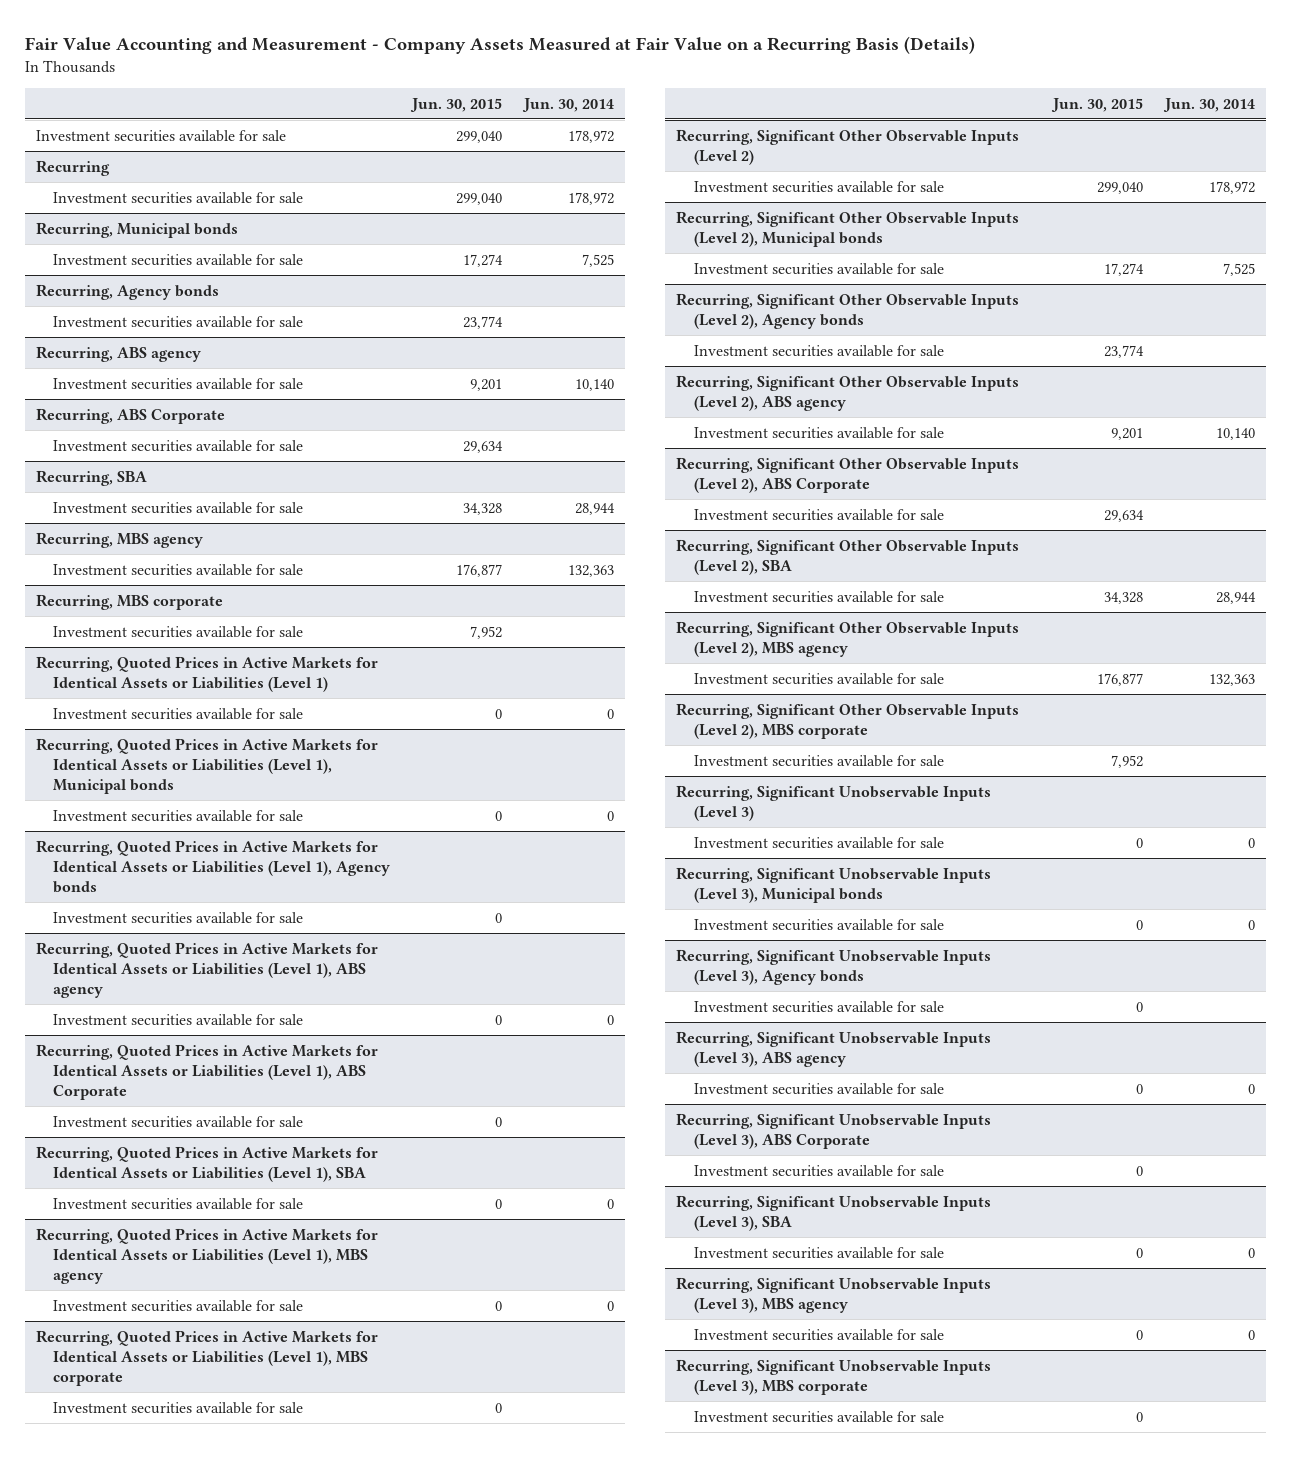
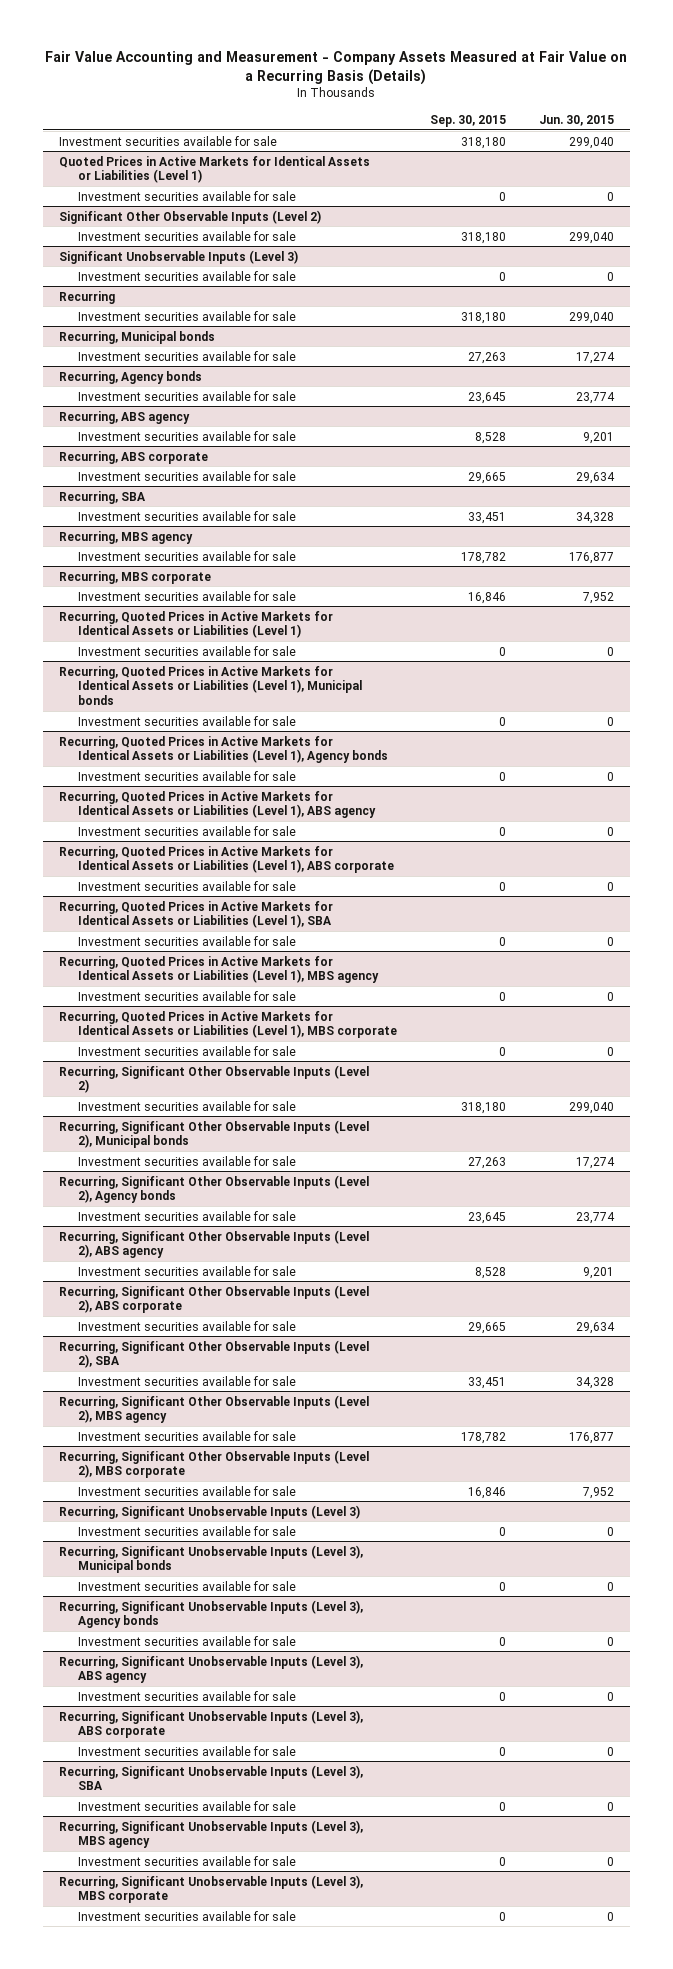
- | Jun. 30, 2015 | Jun. 30, 2014
+ | Sep. 30, 2015 | Jun. 30, 2015
+ Quoted Prices in Active Markets for Identical Assets or Liabilities (Level 1)
+ Investment securities available for sale | 0 | 0
+ Significant Other Observable Inputs (Level 2)
+ Investment securities available for sale | 318,180 | 299,040
+ Significant Unobservable Inputs (Level 3)
+ Investment securities available for sale | 0 | 0
- Recurring, ABS Corporate
+ Recurring, ABS corporate
- Recurring, Quoted Prices in Active Markets for Identical Assets or Liabilities (Level 1), ABS Corporate
+ Recurring, Quoted Prices in Active Markets for Identical Assets or Liabilities (Level 1), ABS corporate
- Recurring, Significant Other Observable Inputs (Level 2), ABS Corporate
+ Recurring, Significant Other Observable Inputs (Level 2), ABS corporate
- Recurring, Significant Unobservable Inputs (Level 3), ABS Corporate
+ Recurring, Significant Unobservable Inputs (Level 3), ABS corporate

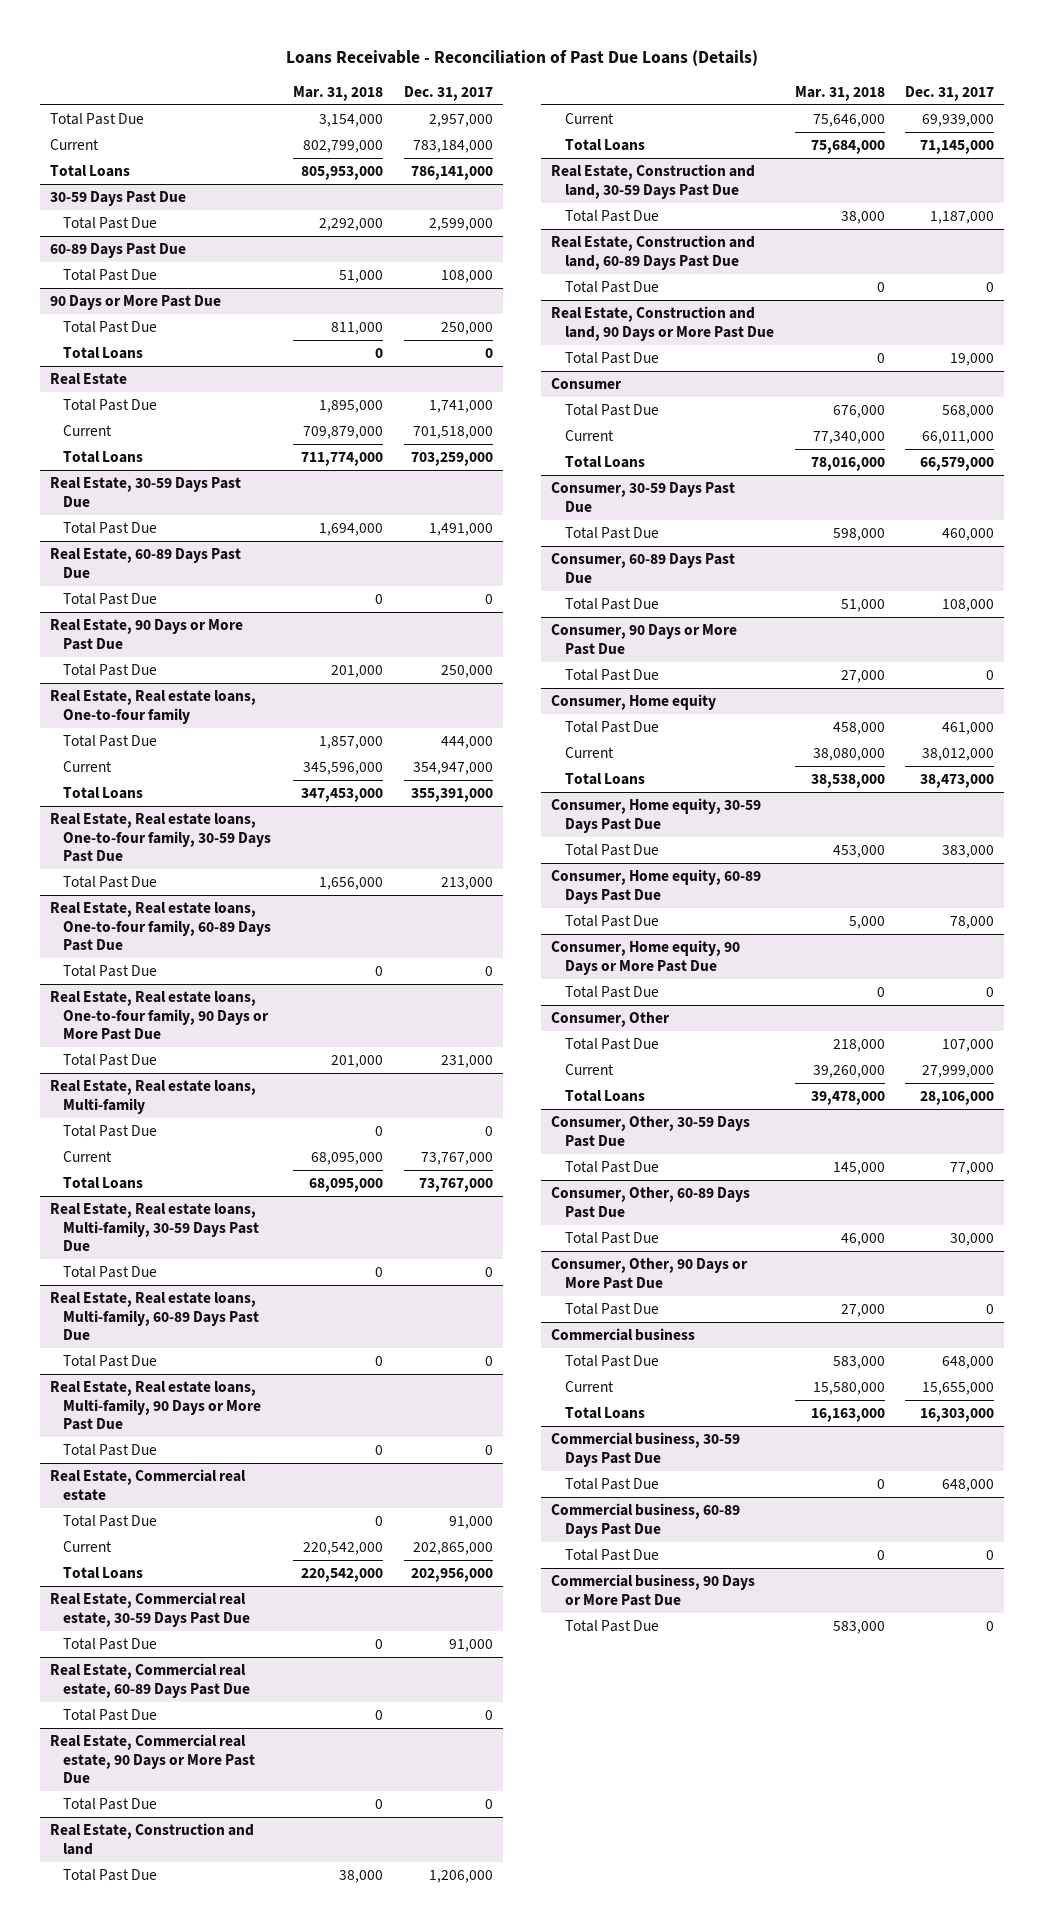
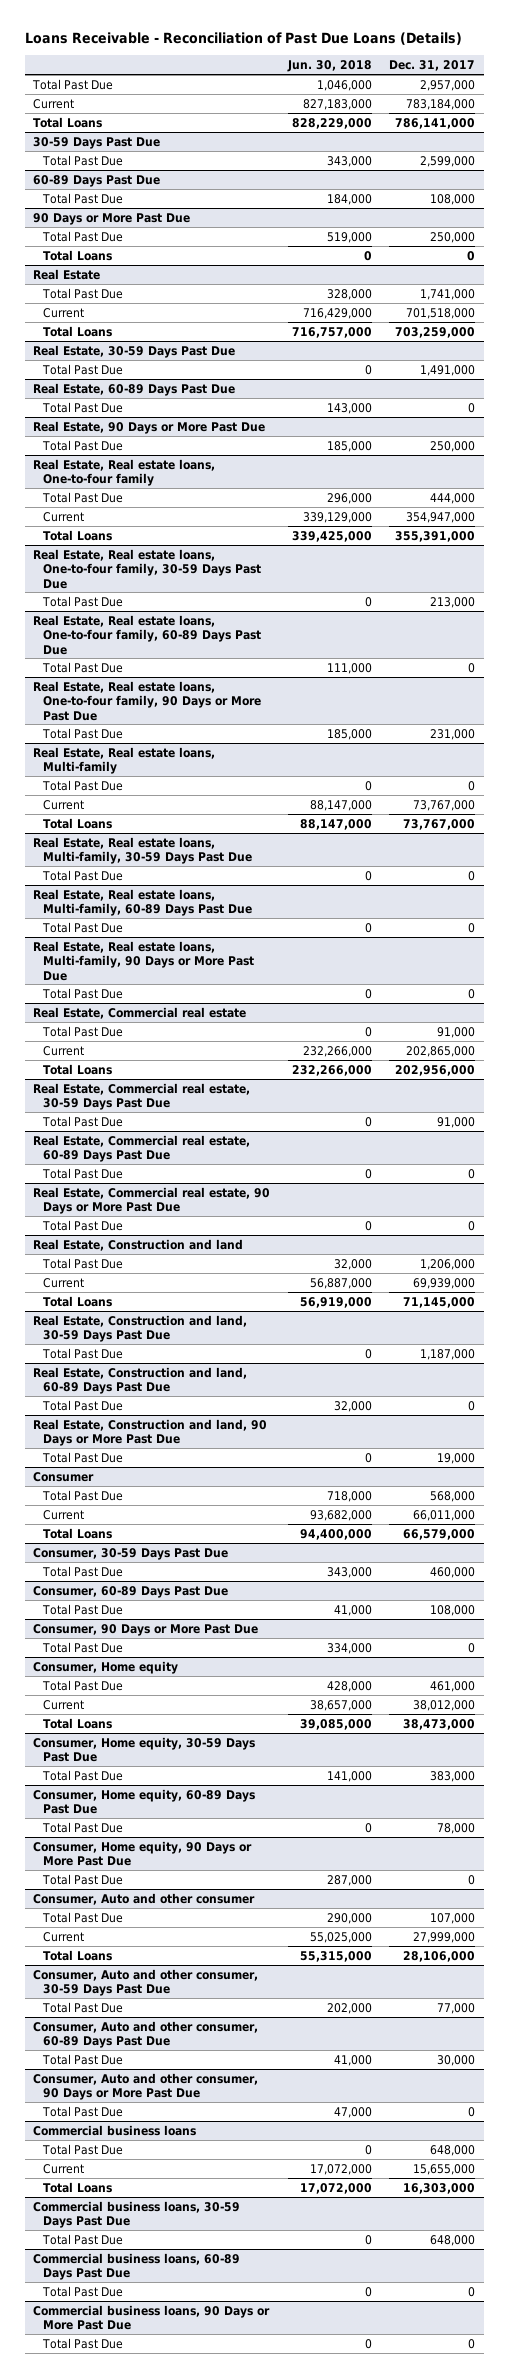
- | Mar. 31, 2018 | Dec. 31, 2017
+ | Jun. 30, 2018 | Dec. 31, 2017
- Consumer, Other
+ Consumer, Auto and other consumer
- Consumer, Other, 30-59 Days Past Due
+ Consumer, Auto and other consumer, 30-59 Days Past Due
- Consumer, Other, 60-89 Days Past Due
+ Consumer, Auto and other consumer, 60-89 Days Past Due
- Consumer, Other, 90 Days or More Past Due
+ Consumer, Auto and other consumer, 90 Days or More Past Due
- Commercial business
+ Commercial business loans
- Commercial business, 30-59 Days Past Due
+ Commercial business loans, 30-59 Days Past Due
- Commercial business, 60-89 Days Past Due
+ Commercial business loans, 60-89 Days Past Due
- Commercial business, 90 Days or More Past Due
+ Commercial business loans, 90 Days or More Past Due

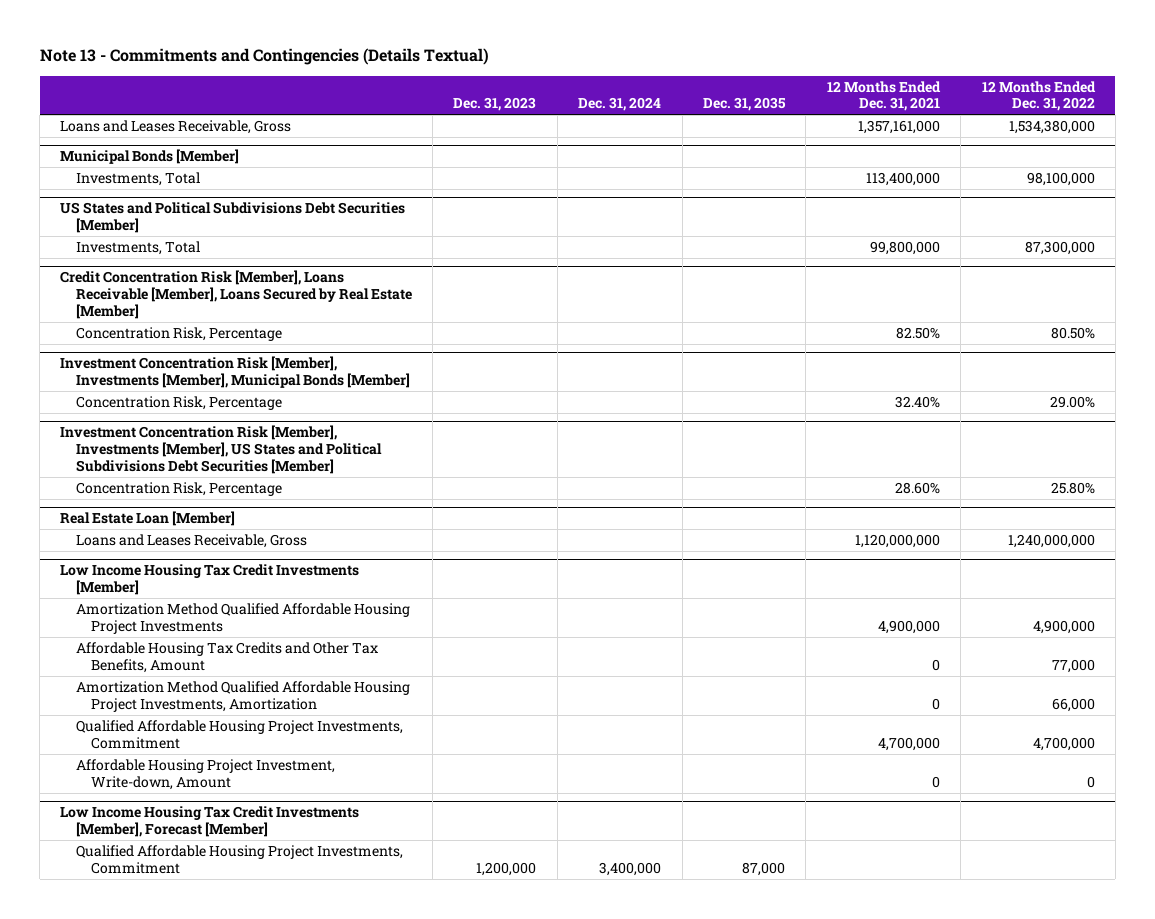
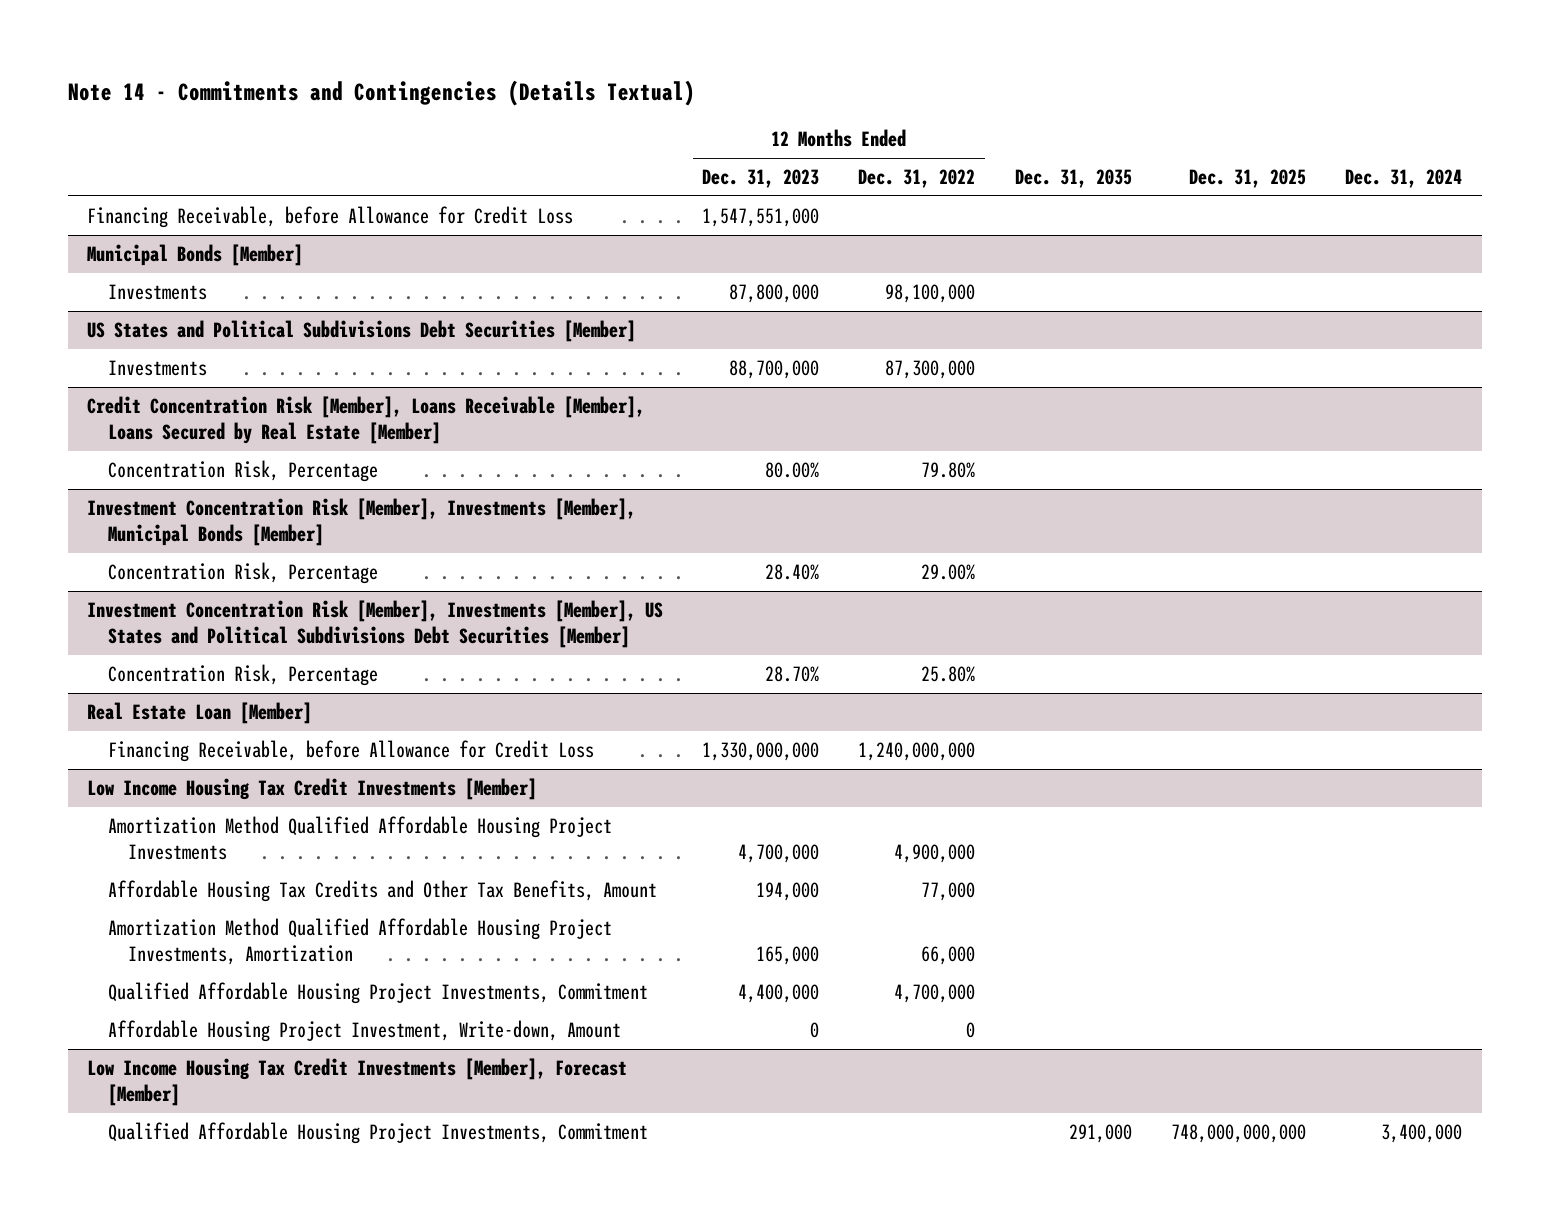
- Note 13 - Commitments and Contingencies (Details Textual)
+ Note 14 - Commitments and Contingencies (Details Textual)
- | Dec. 31, 2023 | Dec. 31, 2024 | Dec. 31, 2035 | 12 Months Ended Dec. 31, 2021 | 12 Months Ended Dec. 31, 2022
+ | 12 Months Ended Dec. 31, 2023 | 12 Months Ended Dec. 31, 2022 | Dec. 31, 2035 | Dec. 31, 2025 | Dec. 31, 2024
- Loans and Leases Receivable, Gross | | | | 1,357,161,000 | 1,534,380,000
+ Financing Receivable, before Allowance for Credit Loss | 1,547,551,000 | | | |
@ Municipal Bonds [Member]
- Investments, Total | | | | 113,400,000 | 98,100,000
+ Investments | 87,800,000 | 98,100,000 | | |
@ US States and Political Subdivisions Debt Securities [Member]
- Investments, Total | | | | 99,800,000 | 87,300,000
+ Investments | 88,700,000 | 87,300,000 | | |
@ Credit Concentration Risk [Member], Loans Receivable [Member], Loans Secured by Real Estate [Member]
- Concentration Risk, Percentage | | | | 82.50% | 80.50%
+ Concentration Risk, Percentage | 80.00% | 79.80% | | |
@ Real Estate Loan [Member]
- Loans and Leases Receivable, Gross | | | | 1,120,000,000 | 1,240,000,000
+ Financing Receivable, before Allowance for Credit Loss | 1,330,000,000 | 1,240,000,000 | | |
@ Low Income Housing Tax Credit Investments [Member], Forecast [Member]
- Qualified Affordable Housing Project Investments, Commitment | 1,200,000 | 3,400,000 | 87,000 | |
+ Qualified Affordable Housing Project Investments, Commitment | | | 291,000 | 748,000,000,000 | 3,400,000

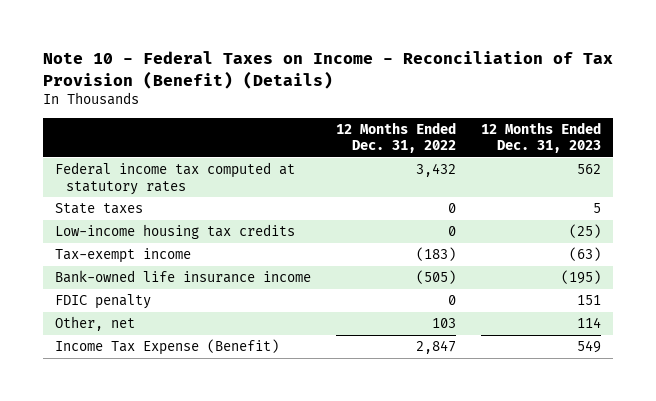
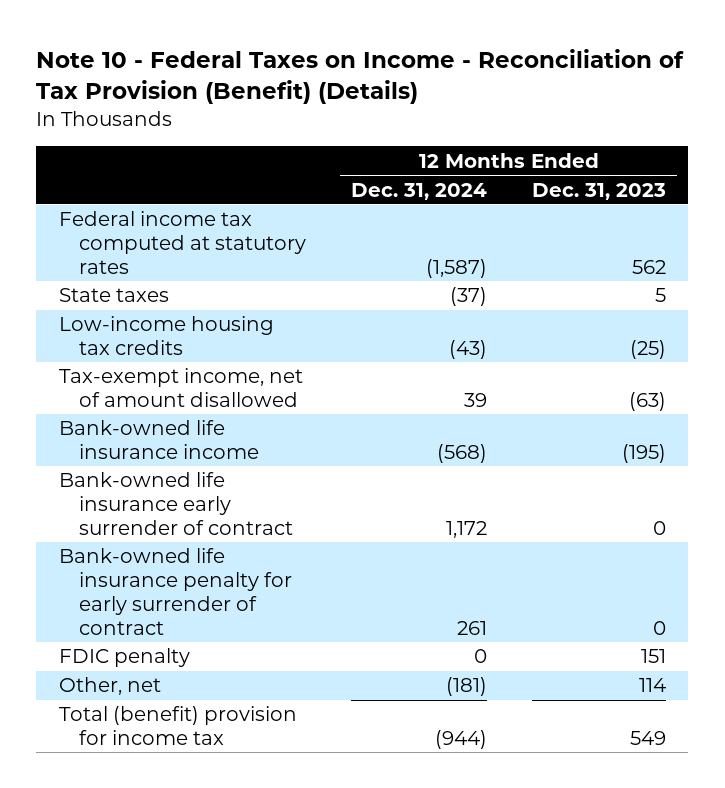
- | 12 Months Ended Dec. 31, 2022 | 12 Months Ended Dec. 31, 2023
+ | 12 Months Ended Dec. 31, 2024 | 12 Months Ended Dec. 31, 2023
- Tax-exempt income | (183) | (63)
+ Tax-exempt income, net of amount disallowed | 39 | (63)
+ Bank-owned life insurance early surrender of contract | 1,172 | 0
+ Bank-owned life insurance penalty for early surrender of contract | 261 | 0
- Income Tax Expense (Benefit) | 2,847 | 549
+ Total (benefit) provision for income tax | (944) | 549

